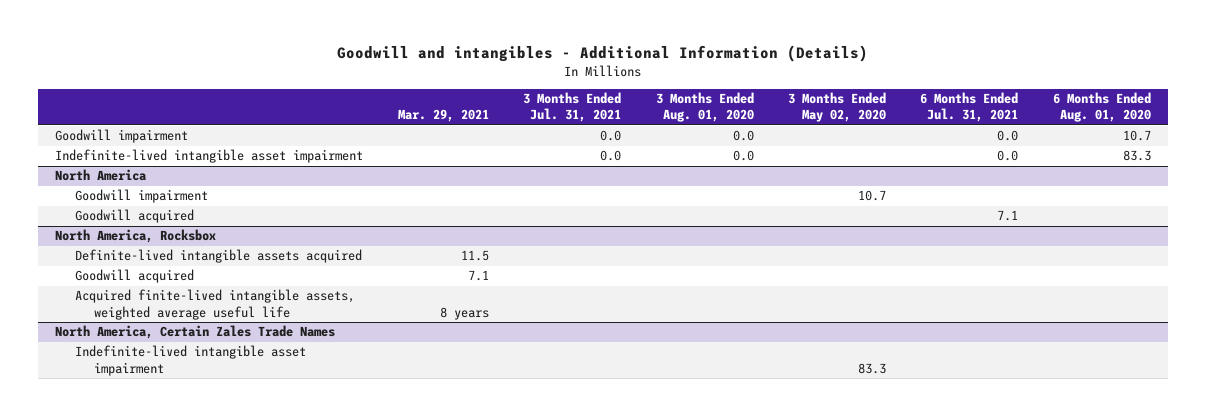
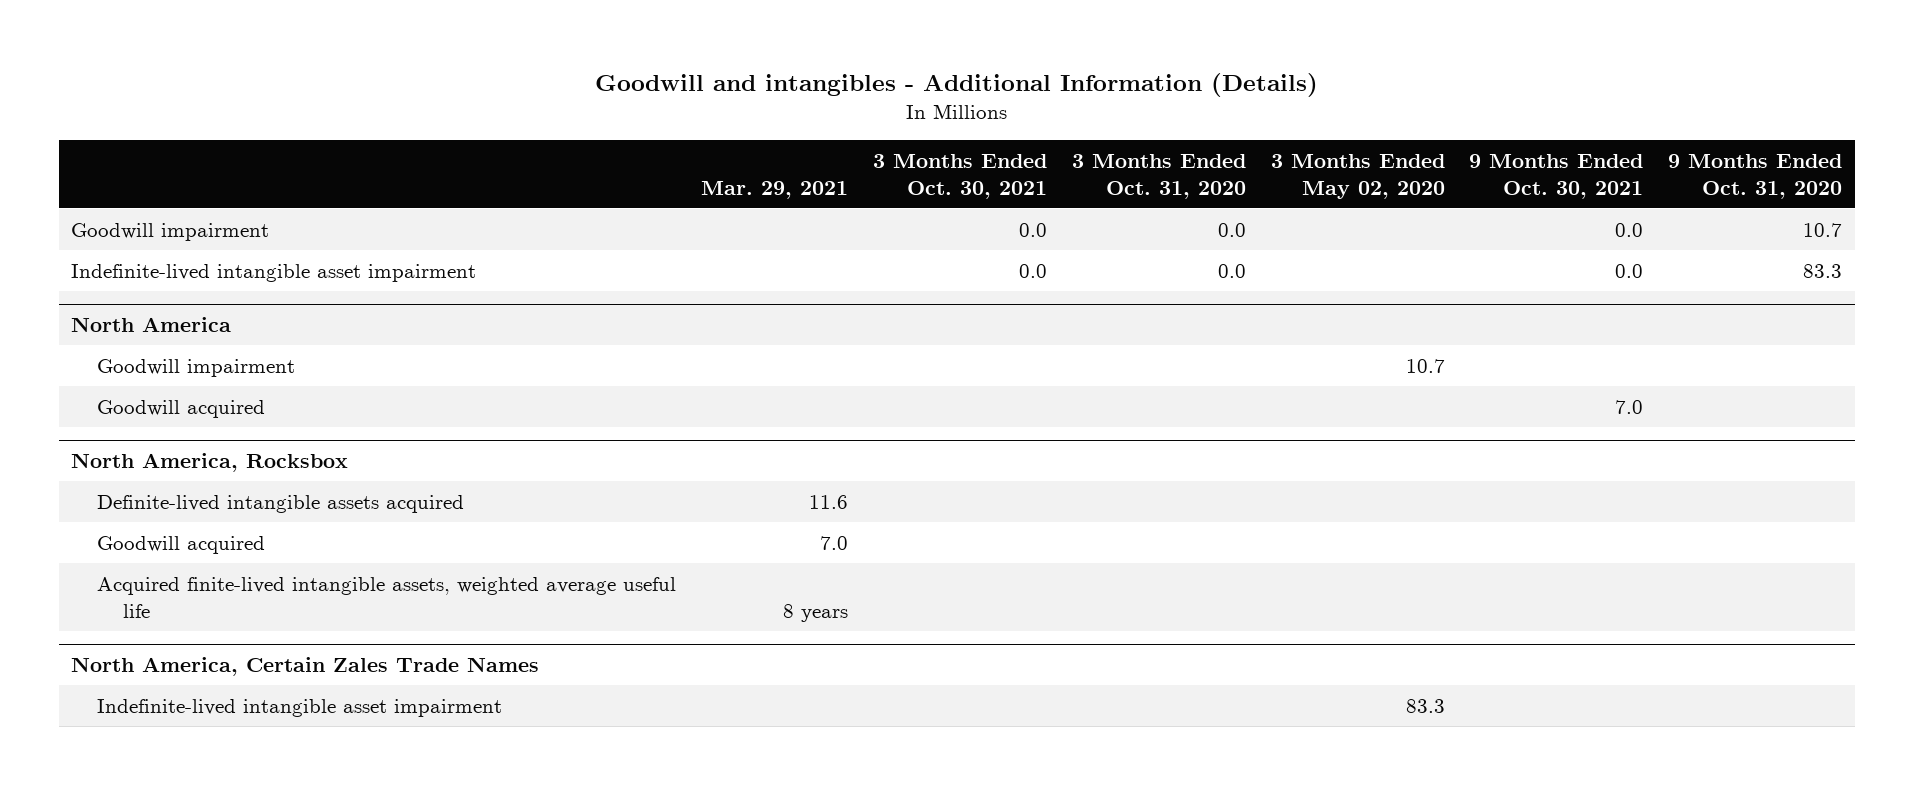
- | Mar. 29, 2021 | 3 Months Ended Jul. 31, 2021 | 3 Months Ended Aug. 01, 2020 | 3 Months Ended May 02, 2020 | 6 Months Ended Jul. 31, 2021 | 6 Months Ended Aug. 01, 2020
+ | Mar. 29, 2021 | 3 Months Ended Oct. 30, 2021 | 3 Months Ended Oct. 31, 2020 | 3 Months Ended May 02, 2020 | 9 Months Ended Oct. 30, 2021 | 9 Months Ended Oct. 31, 2020
@ North America, Rocksbox
- Definite-lived intangible assets acquired | 11.5 | | | | |
- Goodwill acquired | 7.1 | | | | |
+ Definite-lived intangible assets acquired | 11.6 | | | | |
+ Goodwill acquired | 7.0 | | | | |

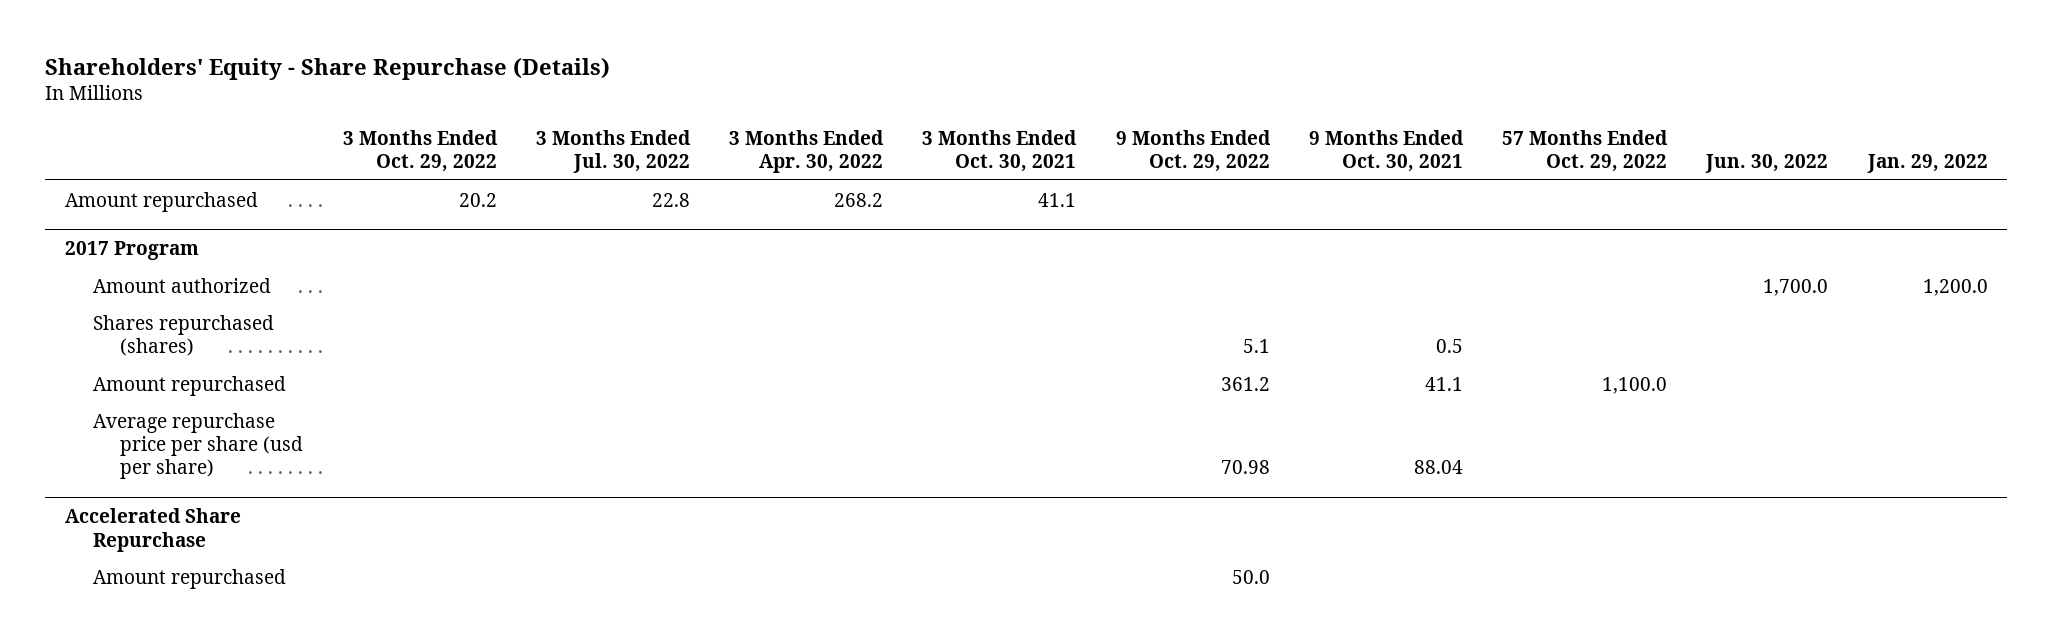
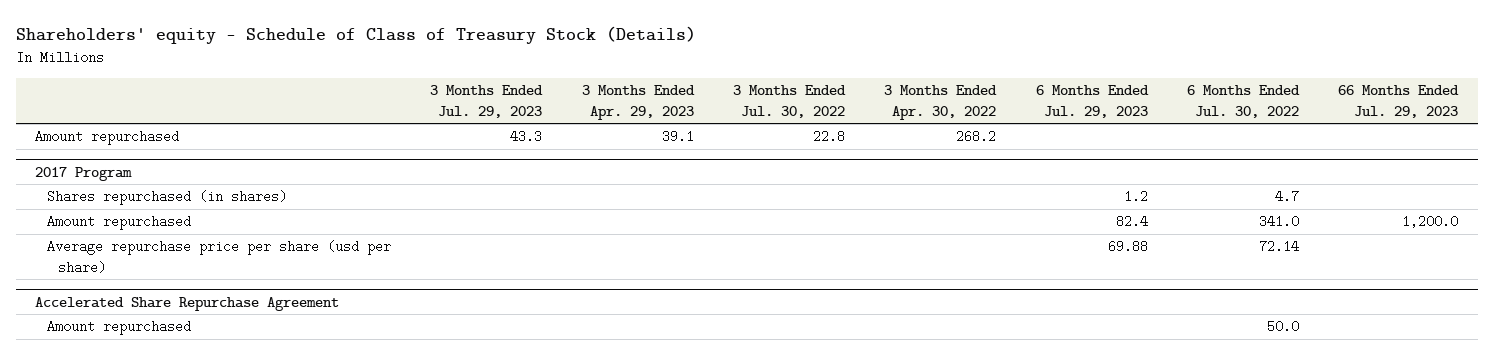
- Shareholders' Equity - Share Repurchase (Details)
+ Shareholders' equity - Schedule of Class of Treasury Stock (Details)
- | 3 Months Ended Oct. 29, 2022 | 3 Months Ended Jul. 30, 2022 | 3 Months Ended Apr. 30, 2022 | 3 Months Ended Oct. 30, 2021 | 9 Months Ended Oct. 29, 2022 | 9 Months Ended Oct. 30, 2021 | 57 Months Ended Oct. 29, 2022 | Jun. 30, 2022 | Jan. 29, 2022
+ | 3 Months Ended Jul. 29, 2023 | 3 Months Ended Apr. 29, 2023 | 3 Months Ended Jul. 30, 2022 | 3 Months Ended Apr. 30, 2022 | 6 Months Ended Jul. 29, 2023 | 6 Months Ended Jul. 30, 2022 | 66 Months Ended Jul. 29, 2023
@ 2017 Program
- Amount authorized | | | | | | | | 1,700.0 | 1,200.0
- Shares repurchased (shares) | | | | | 5.1 | 0.5 | | |
+ Shares repurchased (in shares) | | | | | 1.2 | 4.7 |
- Accelerated Share Repurchase
+ Accelerated Share Repurchase Agreement

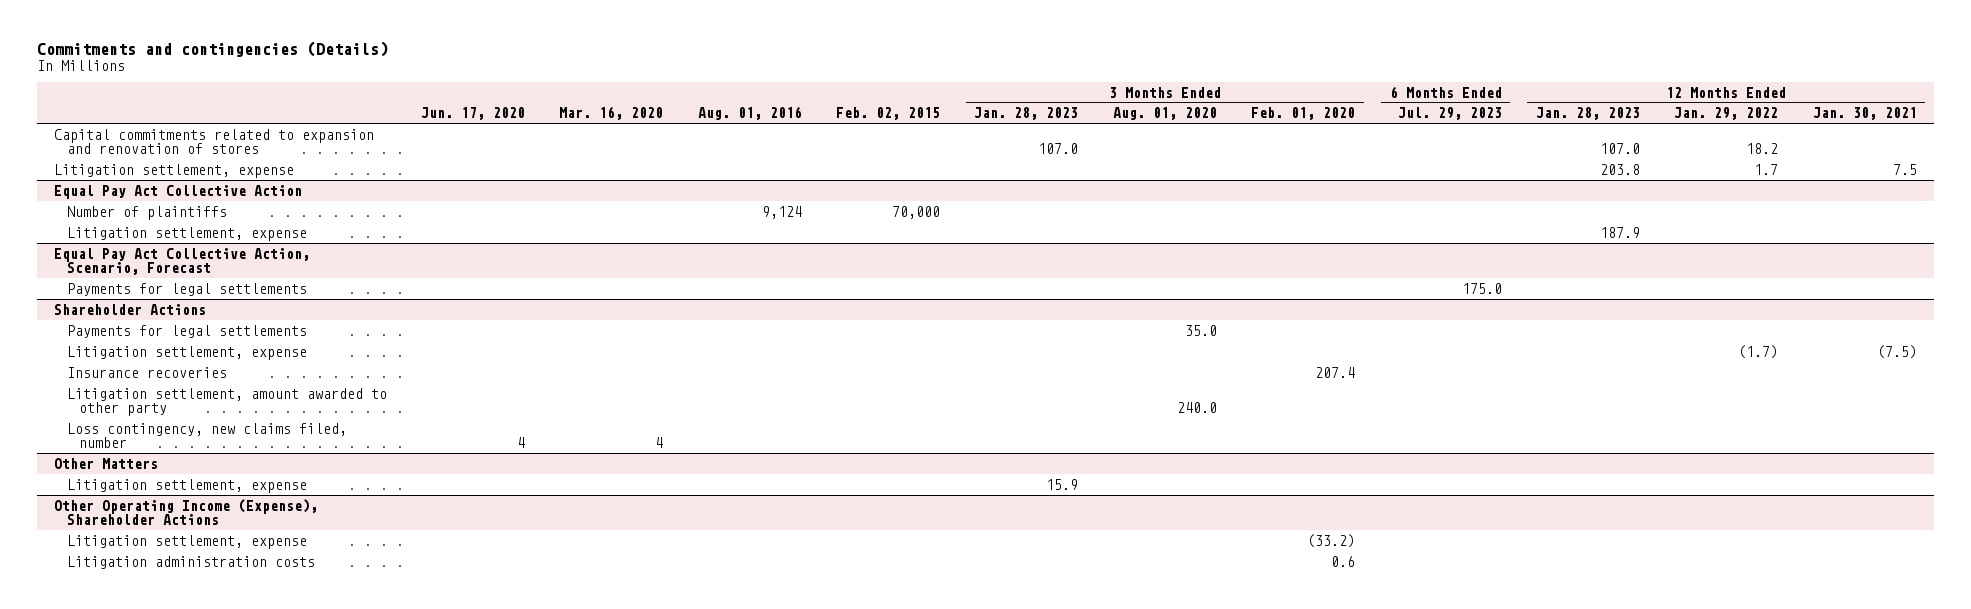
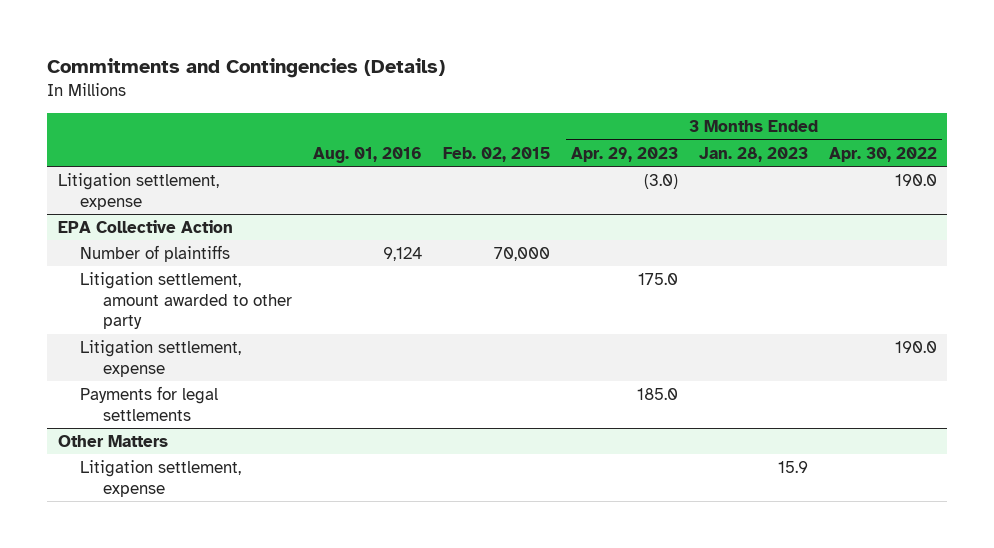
- Commitments and contingencies (Details)
+ Commitments and Contingencies (Details)
- | Jun. 17, 2020 | Mar. 16, 2020 | Aug. 01, 2016 | Feb. 02, 2015 | 3 Months Ended Jan. 28, 2023 | 3 Months Ended Aug. 01, 2020 | 3 Months Ended Feb. 01, 2020 | 6 Months Ended Jul. 29, 2023 | 12 Months Ended Jan. 28, 2023 | 12 Months Ended Jan. 29, 2022 | 12 Months Ended Jan. 30, 2021
+ | Aug. 01, 2016 | Feb. 02, 2015 | 3 Months Ended Apr. 29, 2023 | 3 Months Ended Jan. 28, 2023 | 3 Months Ended Apr. 30, 2022
- Capital commitments related to expansion and renovation of stores | | | | | 107.0 | | | | 107.0 | 18.2 |
- Equal Pay Act Collective Action
+ EPA Collective Action
+ Litigation settlement, amount awarded to other party | | | 175.0 | |
- Equal Pay Act Collective Action, Scenario, Forecast
- Payments for legal settlements | | | | | | | | 175.0 | | |
- Shareholder Actions
- Payments for legal settlements | | | | | | 35.0 | | | | |
- Litigation settlement, expense | | | | | | | | | | (1.7) | (7.5)
- Insurance recoveries | | | | | | | 207.4 | | | |
- Litigation settlement, amount awarded to other party | | | | | | 240.0 | | | | |
- Loss contingency, new claims filed, number | 4 | 4 | | | | | | | | |
+ Payments for legal settlements | | | 185.0 | |
- Other Operating Income (Expense), Shareholder Actions
- Litigation settlement, expense | | | | | | | (33.2) | | | |
- Litigation administration costs | | | | | | | 0.6 | | | |

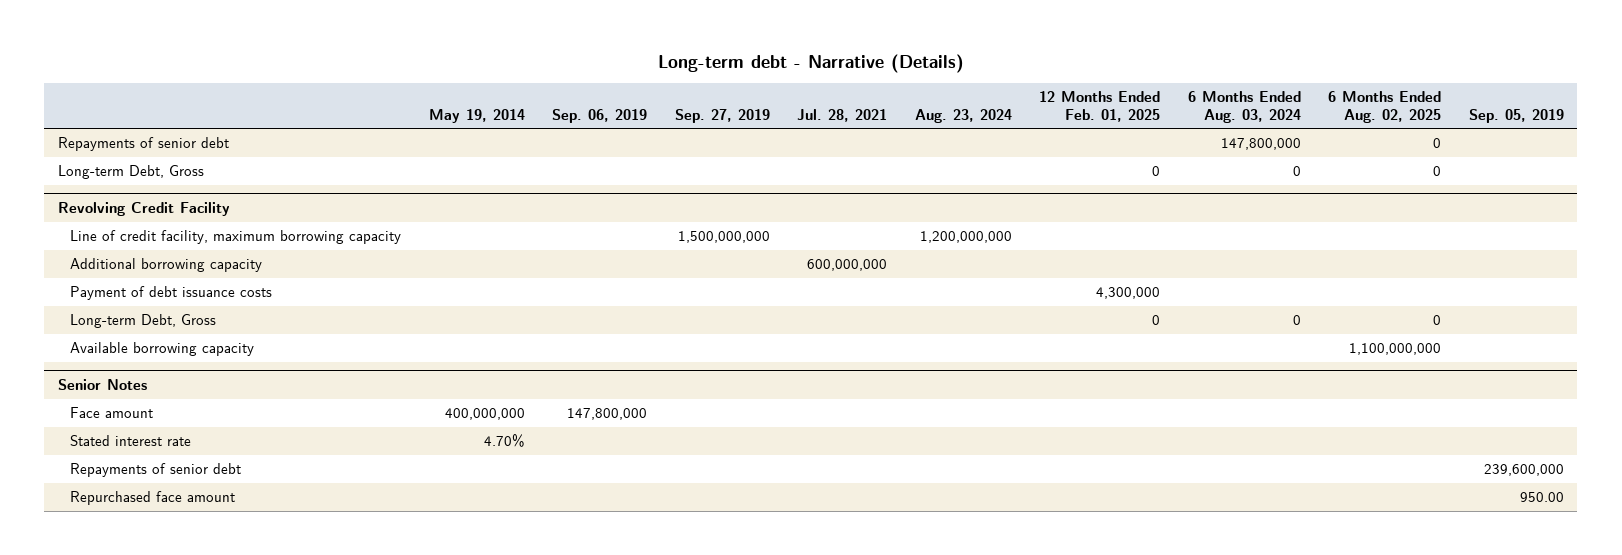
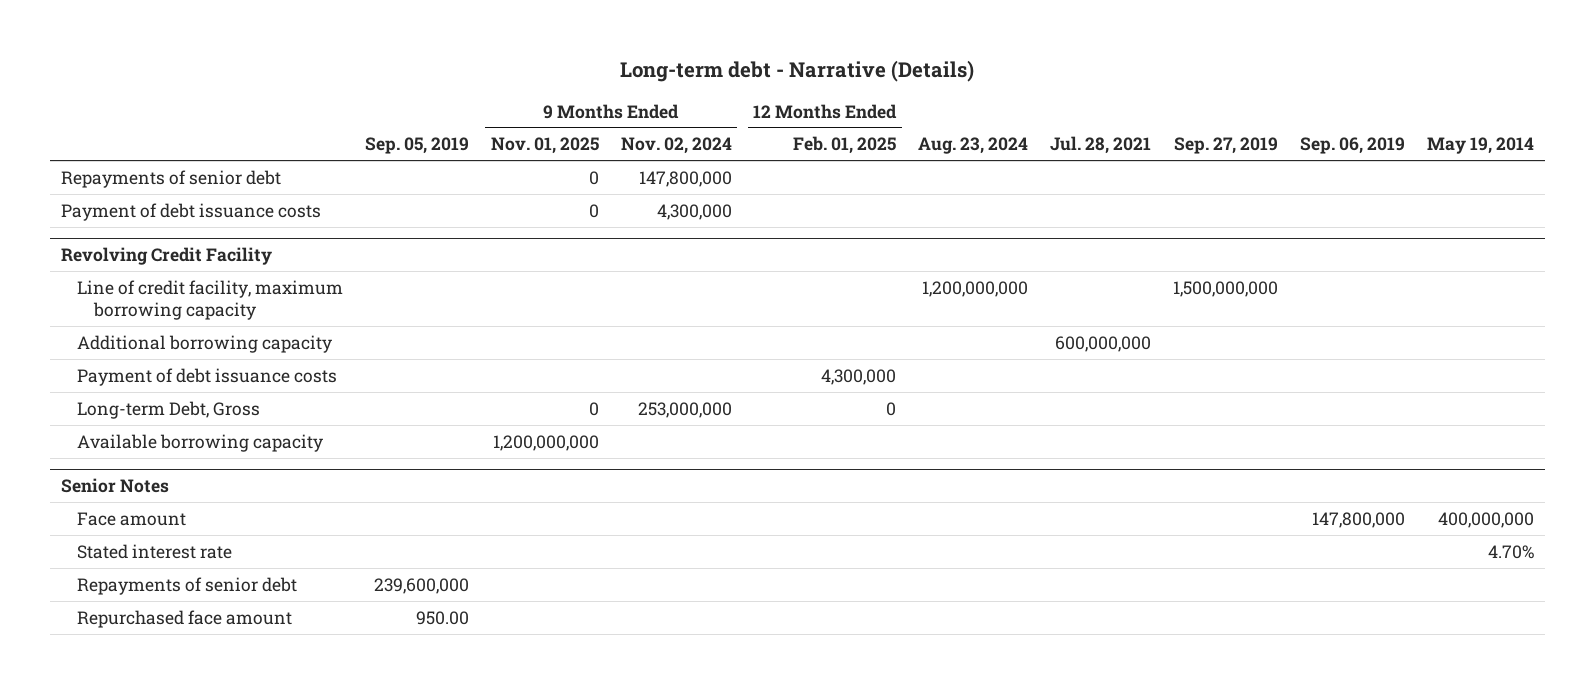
- | May 19, 2014 | Sep. 06, 2019 | Sep. 27, 2019 | Jul. 28, 2021 | Aug. 23, 2024 | 12 Months Ended Feb. 01, 2025 | 6 Months Ended Aug. 03, 2024 | 6 Months Ended Aug. 02, 2025 | Sep. 05, 2019
+ | Sep. 05, 2019 | 9 Months Ended Nov. 01, 2025 | 9 Months Ended Nov. 02, 2024 | 12 Months Ended Feb. 01, 2025 | Aug. 23, 2024 | Jul. 28, 2021 | Sep. 27, 2019 | Sep. 06, 2019 | May 19, 2014
- Long-term Debt, Gross | | | | | | 0 | 0 | 0 |
+ Payment of debt issuance costs | | 0 | 4,300,000 | | | | | |

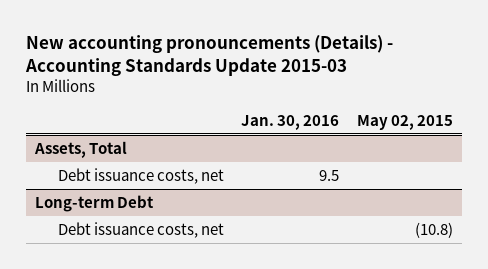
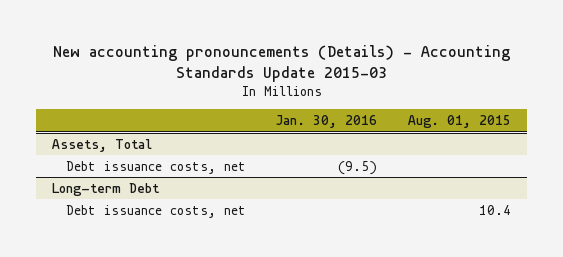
- | Jan. 30, 2016 | May 02, 2015
+ | Jan. 30, 2016 | Aug. 01, 2015
@ Assets, Total
- Debt issuance costs, net | 9.5 |
+ Debt issuance costs, net | (9.5) |

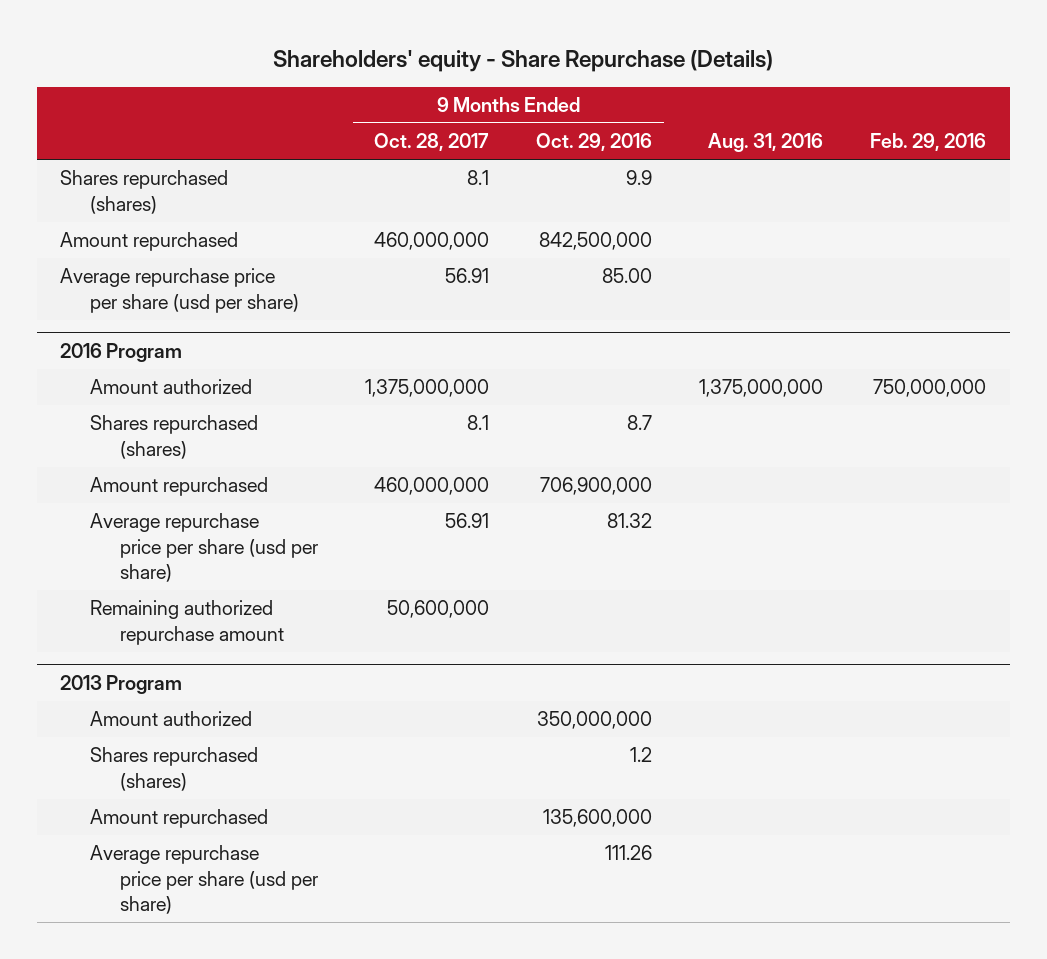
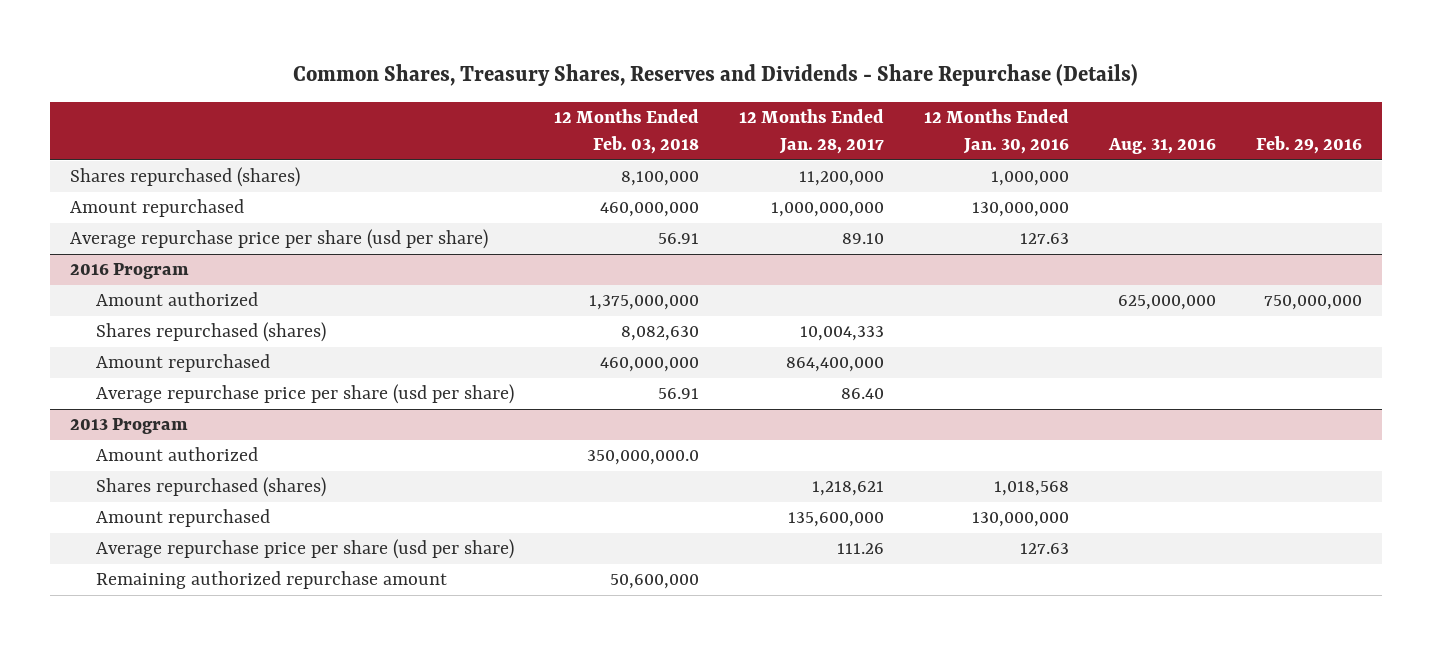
- Shareholders' equity - Share Repurchase (Details)
+ Common Shares, Treasury Shares, Reserves and Dividends - Share Repurchase (Details)
- | 9 Months Ended Oct. 28, 2017 | 9 Months Ended Oct. 29, 2016 | Aug. 31, 2016 | Feb. 29, 2016
+ | 12 Months Ended Feb. 03, 2018 | 12 Months Ended Jan. 28, 2017 | 12 Months Ended Jan. 30, 2016 | Aug. 31, 2016 | Feb. 29, 2016
@ 2016 Program
- Amount authorized | 1,375,000,000 | | 1,375,000,000 | 750,000,000
+ Amount authorized | 1,375,000,000 | | | 625,000,000 | 750,000,000
- Remaining authorized repurchase amount | 50,600,000 | | |
@ 2013 Program
+ Remaining authorized repurchase amount | 50,600,000 | | | |

